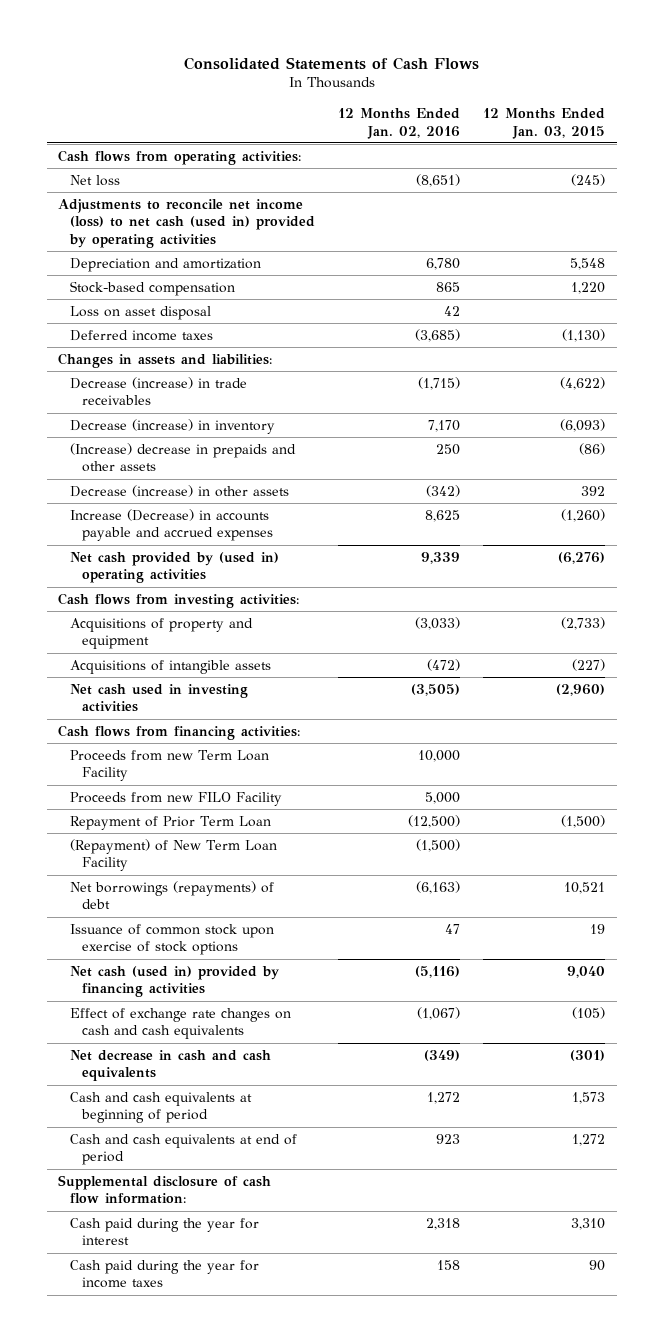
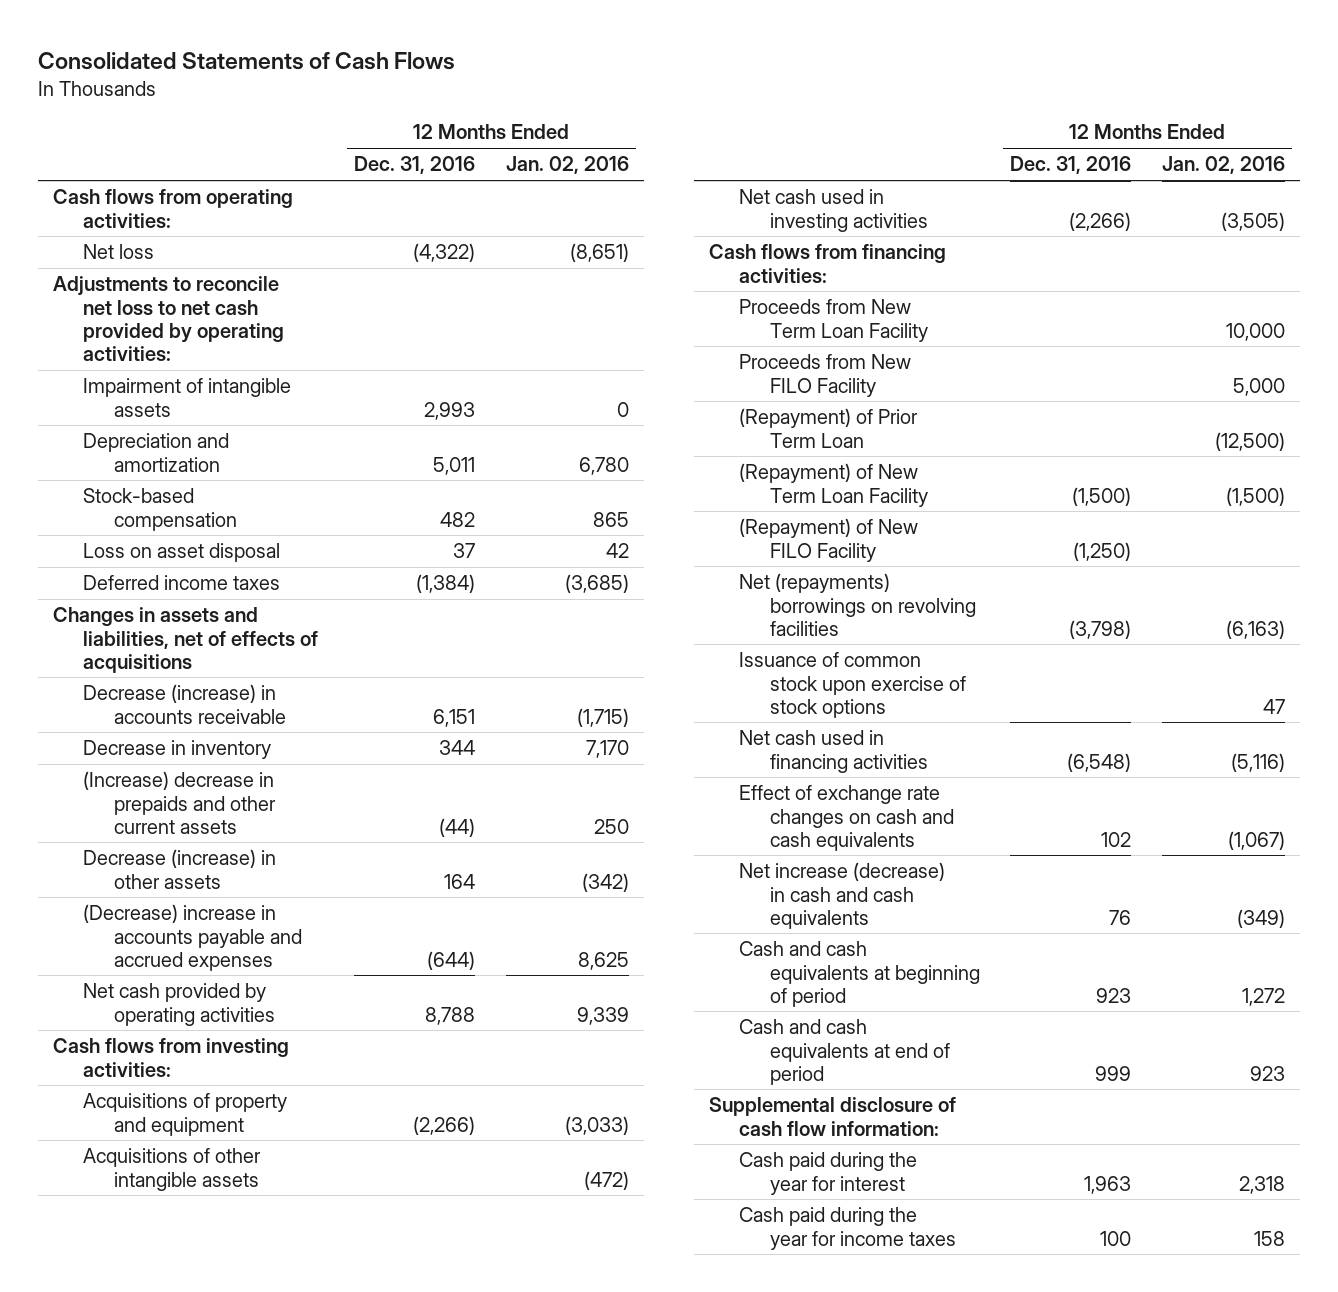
- | 12 Months Ended Jan. 02, 2016 | 12 Months Ended Jan. 03, 2015
+ | 12 Months Ended Dec. 31, 2016 | 12 Months Ended Jan. 02, 2016
- Adjustments to reconcile net income (loss) to net cash (used in) provided by operating activities
+ Adjustments to reconcile net loss to net cash provided by operating activities:
+ Impairment of intangible assets | 2,993 | 0
- Changes in assets and liabilities:
- Decrease (increase) in trade receivables | (1,715) | (4,622)
- Decrease (increase) in inventory | 7,170 | (6,093)
- (Increase) decrease in prepaids and other assets | 250 | (86)
+ Changes in assets and liabilities, net of effects of acquisitions
+ Decrease (increase) in accounts receivable | 6,151 | (1,715)
+ Decrease in inventory | 344 | 7,170
+ (Increase) decrease in prepaids and other current assets | (44) | 250
- Increase (Decrease) in accounts payable and accrued expenses | 8,625 | (1,260)
- Net cash provided by (used in) operating activities | 9,339 | (6,276)
+ (Decrease) increase in accounts payable and accrued expenses | (644) | 8,625
+ Net cash provided by operating activities | 8,788 | 9,339
- Acquisitions of intangible assets | (472) | (227)
+ Acquisitions of other intangible assets | | (472)
- Proceeds from new Term Loan Facility | 10,000 |
- Proceeds from new FILO Facility | 5,000 |
- Repayment of Prior Term Loan | (12,500) | (1,500)
+ Proceeds from New Term Loan Facility | | 10,000
+ Proceeds from New FILO Facility | | 5,000
+ (Repayment) of Prior Term Loan | | (12,500)
- Net borrowings (repayments) of debt | (6,163) | 10,521
+ (Repayment) of New FILO Facility | (1,250) |
+ Net (repayments) borrowings on revolving facilities | (3,798) | (6,163)
- Net cash (used in) provided by financing activities | (5,116) | 9,040
+ Net cash used in financing activities | (6,548) | (5,116)
- Net decrease in cash and cash equivalents | (349) | (301)
+ Net increase (decrease) in cash and cash equivalents | 76 | (349)

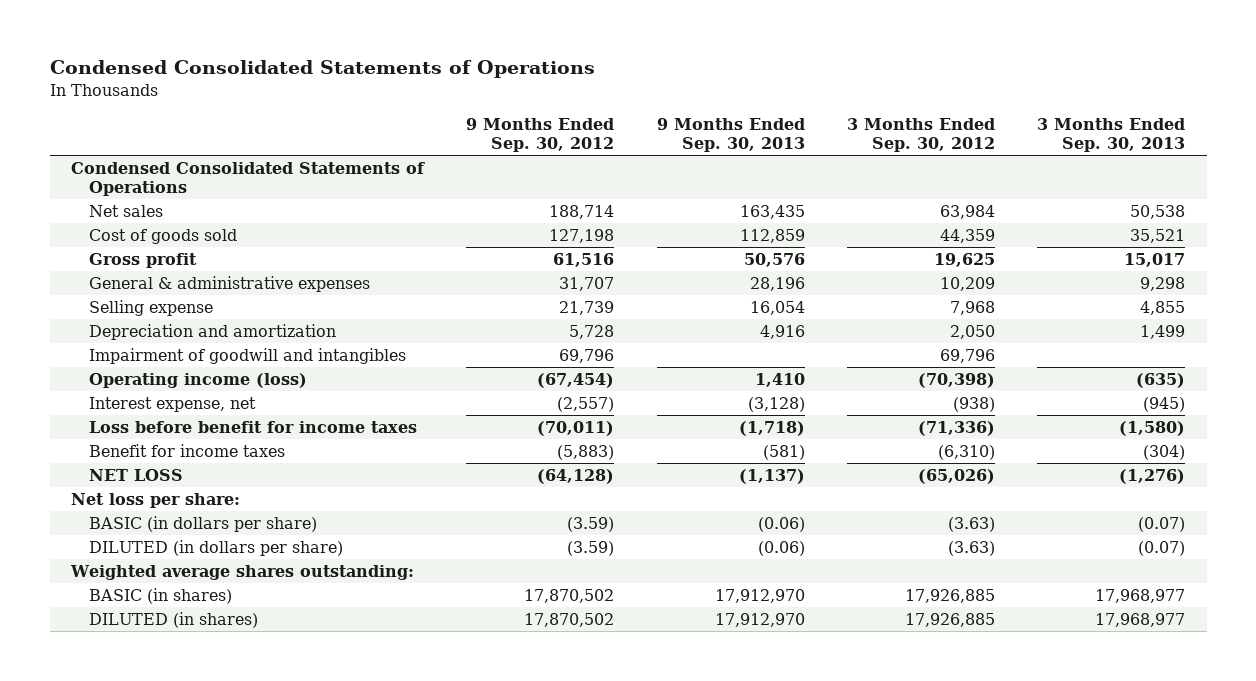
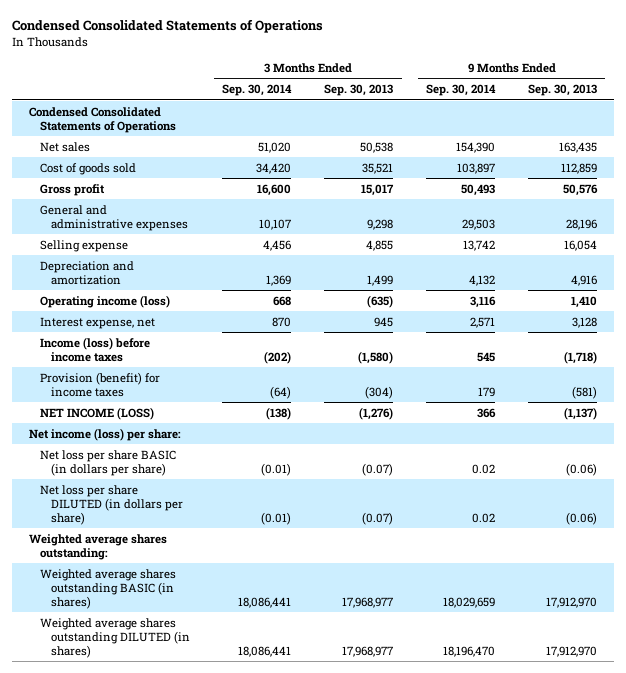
- | 9 Months Ended Sep. 30, 2012 | 9 Months Ended Sep. 30, 2013 | 3 Months Ended Sep. 30, 2012 | 3 Months Ended Sep. 30, 2013
+ | 3 Months Ended Sep. 30, 2014 | 3 Months Ended Sep. 30, 2013 | 9 Months Ended Sep. 30, 2014 | 9 Months Ended Sep. 30, 2013
- General & administrative expenses | 31,707 | 28,196 | 10,209 | 9,298
+ General and administrative expenses | 10,107 | 9,298 | 29,503 | 28,196
- Impairment of goodwill and intangibles | 69,796 | | 69,796 |
- Interest expense, net | (2,557) | (3,128) | (938) | (945)
- Loss before benefit for income taxes | (70,011) | (1,718) | (71,336) | (1,580)
- Benefit for income taxes | (5,883) | (581) | (6,310) | (304)
- NET LOSS | (64,128) | (1,137) | (65,026) | (1,276)
- Net loss per share:
- BASIC (in dollars per share) | (3.59) | (0.06) | (3.63) | (0.07)
- DILUTED (in dollars per share) | (3.59) | (0.06) | (3.63) | (0.07)
+ Interest expense, net | 870 | 945 | 2,571 | 3,128
+ Income (loss) before income taxes | (202) | (1,580) | 545 | (1,718)
+ Provision (benefit) for income taxes | (64) | (304) | 179 | (581)
+ NET INCOME (LOSS) | (138) | (1,276) | 366 | (1,137)
+ Net income (loss) per share:
+ Net loss per share BASIC (in dollars per share) | (0.01) | (0.07) | 0.02 | (0.06)
+ Net loss per share DILUTED (in dollars per share) | (0.01) | (0.07) | 0.02 | (0.06)
- BASIC (in shares) | 17,870,502 | 17,912,970 | 17,926,885 | 17,968,977
- DILUTED (in shares) | 17,870,502 | 17,912,970 | 17,926,885 | 17,968,977
+ Weighted average shares outstanding BASIC (in shares) | 18,086,441 | 17,968,977 | 18,029,659 | 17,912,970
+ Weighted average shares outstanding DILUTED (in shares) | 18,086,441 | 17,968,977 | 18,196,470 | 17,912,970

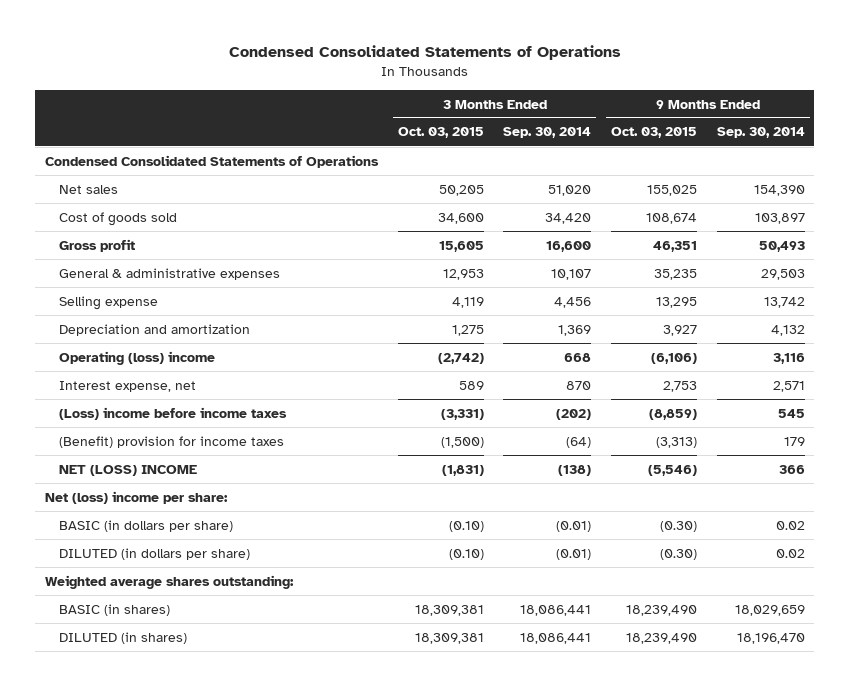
- | 3 Months Ended Sep. 30, 2014 | 3 Months Ended Sep. 30, 2013 | 9 Months Ended Sep. 30, 2014 | 9 Months Ended Sep. 30, 2013
+ | 3 Months Ended Oct. 03, 2015 | 3 Months Ended Sep. 30, 2014 | 9 Months Ended Oct. 03, 2015 | 9 Months Ended Sep. 30, 2014
- General and administrative expenses | 10,107 | 9,298 | 29,503 | 28,196
+ General & administrative expenses | 12,953 | 10,107 | 35,235 | 29,503
- Operating income (loss) | 668 | (635) | 3,116 | 1,410
+ Operating (loss) income | (2,742) | 668 | (6,106) | 3,116
- Income (loss) before income taxes | (202) | (1,580) | 545 | (1,718)
- Provision (benefit) for income taxes | (64) | (304) | 179 | (581)
- NET INCOME (LOSS) | (138) | (1,276) | 366 | (1,137)
- Net income (loss) per share:
- Net loss per share BASIC (in dollars per share) | (0.01) | (0.07) | 0.02 | (0.06)
- Net loss per share DILUTED (in dollars per share) | (0.01) | (0.07) | 0.02 | (0.06)
+ (Loss) income before income taxes | (3,331) | (202) | (8,859) | 545
+ (Benefit) provision for income taxes | (1,500) | (64) | (3,313) | 179
+ NET (LOSS) INCOME | (1,831) | (138) | (5,546) | 366
+ Net (loss) income per share:
+ BASIC (in dollars per share) | (0.10) | (0.01) | (0.30) | 0.02
+ DILUTED (in dollars per share) | (0.10) | (0.01) | (0.30) | 0.02
- Weighted average shares outstanding BASIC (in shares) | 18,086,441 | 17,968,977 | 18,029,659 | 17,912,970
- Weighted average shares outstanding DILUTED (in shares) | 18,086,441 | 17,968,977 | 18,196,470 | 17,912,970
+ BASIC (in shares) | 18,309,381 | 18,086,441 | 18,239,490 | 18,029,659
+ DILUTED (in shares) | 18,309,381 | 18,086,441 | 18,239,490 | 18,196,470

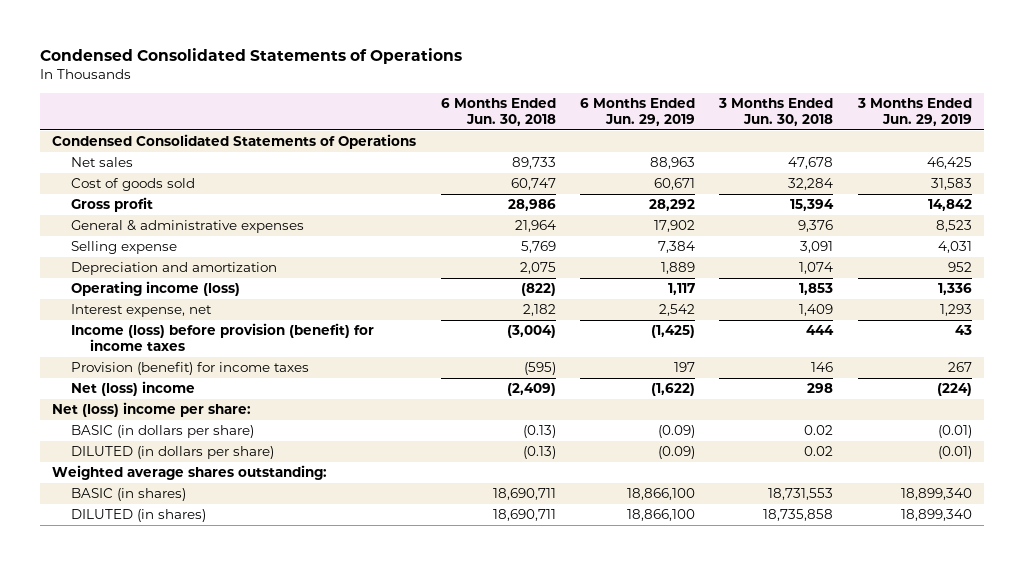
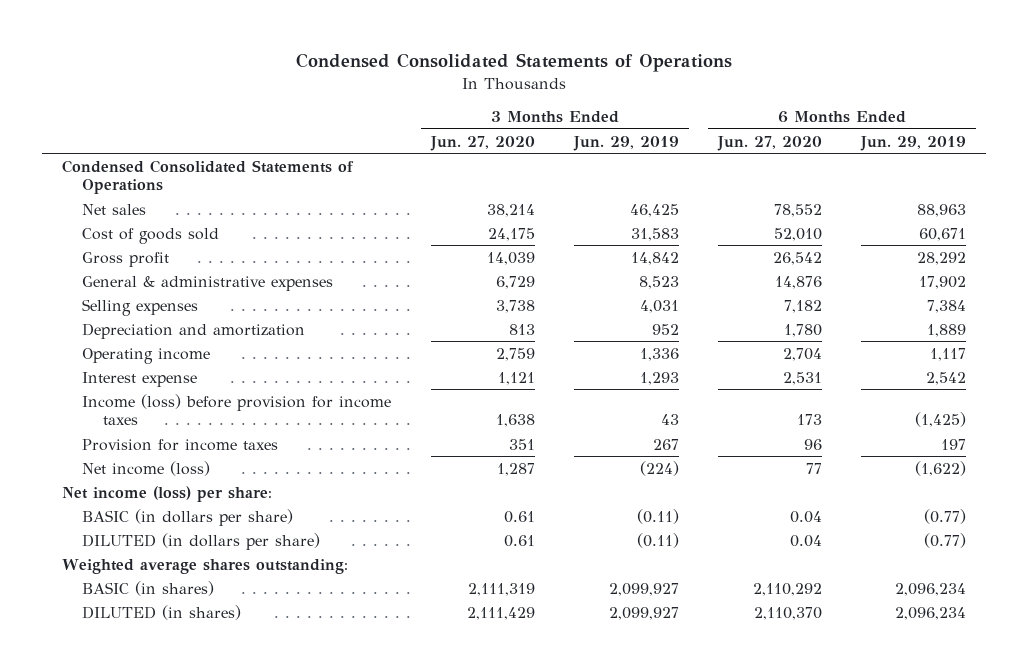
- | 6 Months Ended Jun. 30, 2018 | 6 Months Ended Jun. 29, 2019 | 3 Months Ended Jun. 30, 2018 | 3 Months Ended Jun. 29, 2019
+ | 3 Months Ended Jun. 27, 2020 | 3 Months Ended Jun. 29, 2019 | 6 Months Ended Jun. 27, 2020 | 6 Months Ended Jun. 29, 2019
- Selling expense | 5,769 | 7,384 | 3,091 | 4,031
+ Selling expenses | 3,738 | 4,031 | 7,182 | 7,384
- Operating income (loss) | (822) | 1,117 | 1,853 | 1,336
- Interest expense, net | 2,182 | 2,542 | 1,409 | 1,293
- Income (loss) before provision (benefit) for income taxes | (3,004) | (1,425) | 444 | 43
- Provision (benefit) for income taxes | (595) | 197 | 146 | 267
- Net (loss) income | (2,409) | (1,622) | 298 | (224)
- Net (loss) income per share:
- BASIC (in dollars per share) | (0.13) | (0.09) | 0.02 | (0.01)
- DILUTED (in dollars per share) | (0.13) | (0.09) | 0.02 | (0.01)
+ Operating income | 2,759 | 1,336 | 2,704 | 1,117
+ Interest expense | 1,121 | 1,293 | 2,531 | 2,542
+ Income (loss) before provision for income taxes | 1,638 | 43 | 173 | (1,425)
+ Provision for income taxes | 351 | 267 | 96 | 197
+ Net income (loss) | 1,287 | (224) | 77 | (1,622)
+ Net income (loss) per share:
+ BASIC (in dollars per share) | 0.61 | (0.11) | 0.04 | (0.77)
+ DILUTED (in dollars per share) | 0.61 | (0.11) | 0.04 | (0.77)
- BASIC (in shares) | 18,690,711 | 18,866,100 | 18,731,553 | 18,899,340
- DILUTED (in shares) | 18,690,711 | 18,866,100 | 18,735,858 | 18,899,340
+ BASIC (in shares) | 2,111,319 | 2,099,927 | 2,110,292 | 2,096,234
+ DILUTED (in shares) | 2,111,429 | 2,099,927 | 2,110,370 | 2,096,234

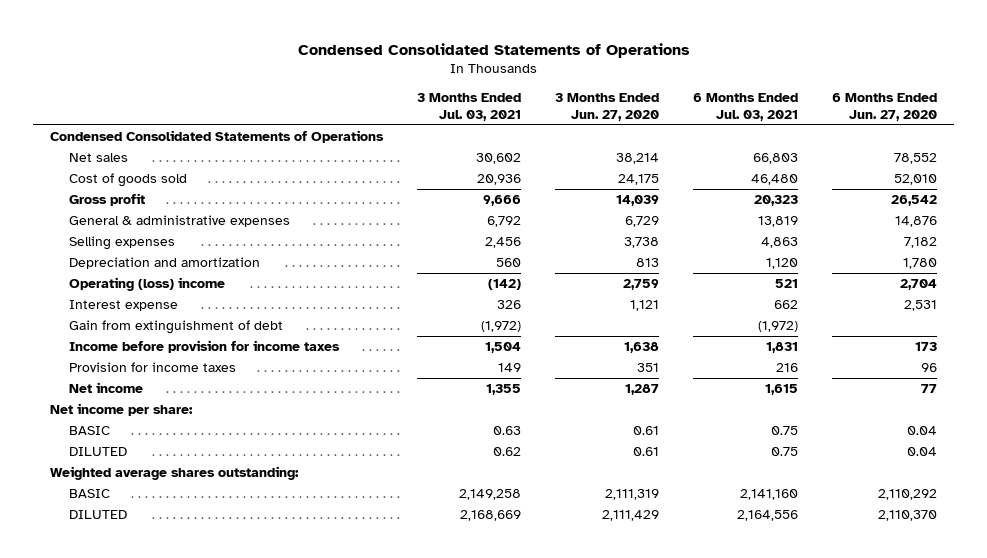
- | 3 Months Ended Jun. 27, 2020 | 3 Months Ended Jun. 29, 2019 | 6 Months Ended Jun. 27, 2020 | 6 Months Ended Jun. 29, 2019
+ | 3 Months Ended Jul. 03, 2021 | 3 Months Ended Jun. 27, 2020 | 6 Months Ended Jul. 03, 2021 | 6 Months Ended Jun. 27, 2020
- Operating income | 2,759 | 1,336 | 2,704 | 1,117
+ Operating (loss) income | (142) | 2,759 | 521 | 2,704
- Income (loss) before provision for income taxes | 1,638 | 43 | 173 | (1,425)
+ Gain from extinguishment of debt | (1,972) | | (1,972) |
+ Income before provision for income taxes | 1,504 | 1,638 | 1,831 | 173
- Net income (loss) | 1,287 | (224) | 77 | (1,622)
- Net income (loss) per share:
- BASIC (in dollars per share) | 0.61 | (0.11) | 0.04 | (0.77)
- DILUTED (in dollars per share) | 0.61 | (0.11) | 0.04 | (0.77)
+ Net income | 1,355 | 1,287 | 1,615 | 77
+ Net income per share:
+ BASIC | 0.63 | 0.61 | 0.75 | 0.04
+ DILUTED | 0.62 | 0.61 | 0.75 | 0.04
- BASIC (in shares) | 2,111,319 | 2,099,927 | 2,110,292 | 2,096,234
- DILUTED (in shares) | 2,111,429 | 2,099,927 | 2,110,370 | 2,096,234
+ BASIC | 2,149,258 | 2,111,319 | 2,141,160 | 2,110,292
+ DILUTED | 2,168,669 | 2,111,429 | 2,164,556 | 2,110,370

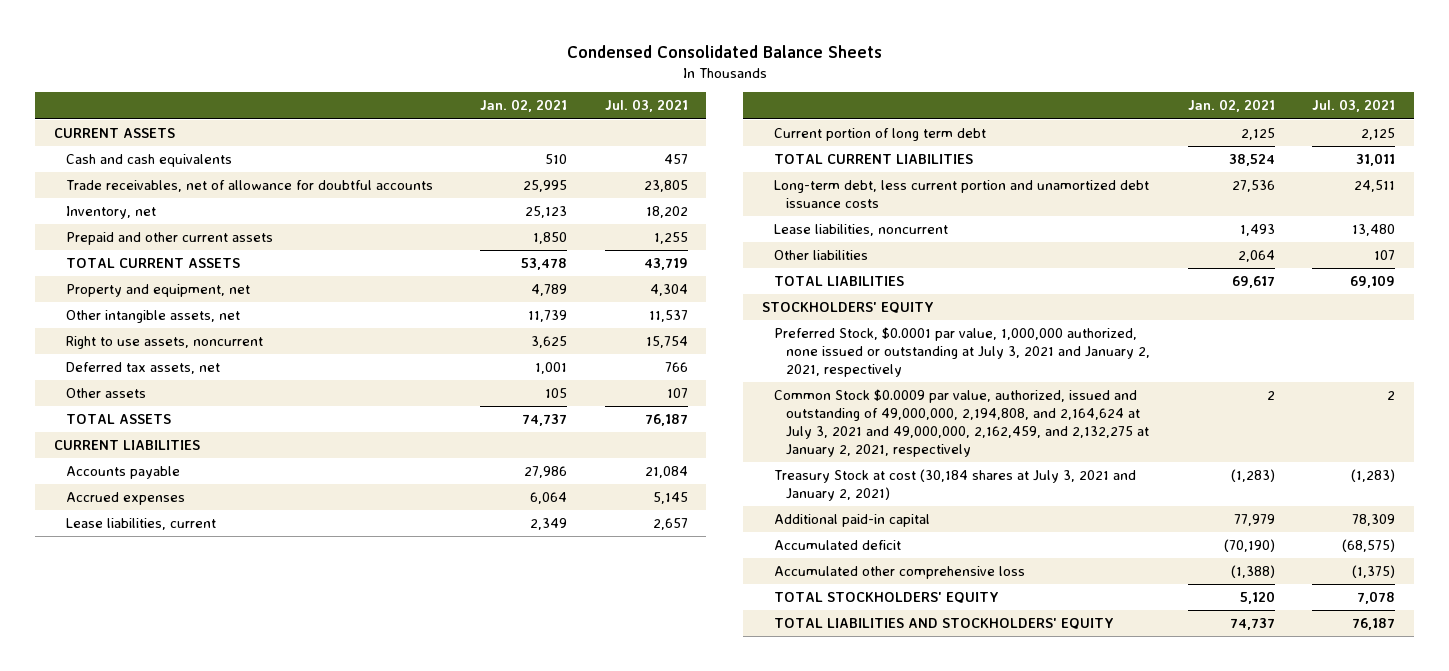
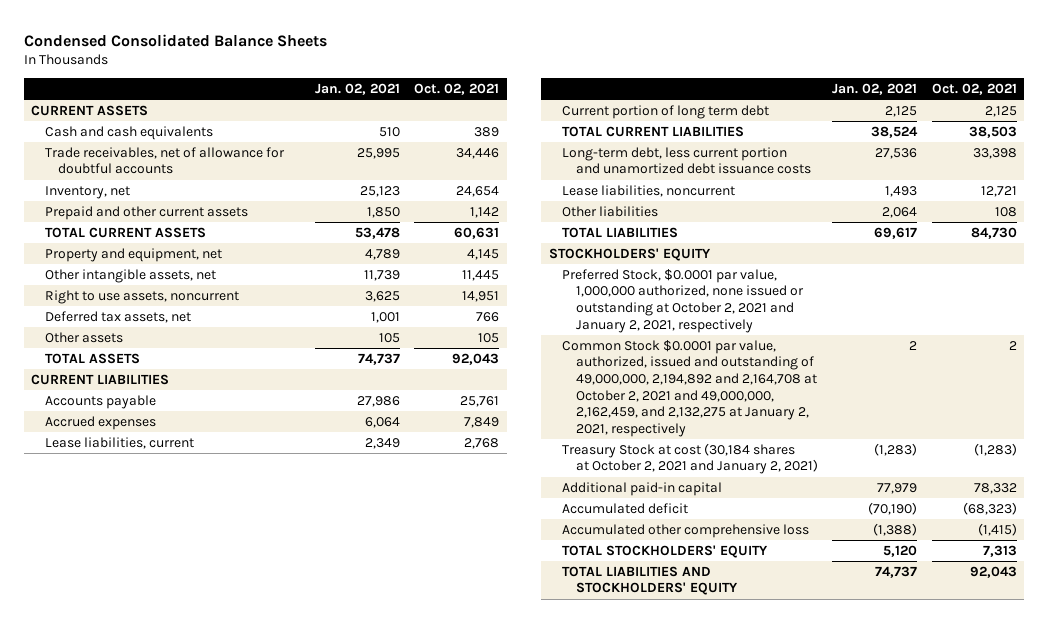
- | Jan. 02, 2021 | Jul. 03, 2021
+ | Jan. 02, 2021 | Oct. 02, 2021
- Preferred Stock, $0.0001 par value, 1,000,000 authorized, none issued or outstanding at July 3, 2021 and January 2, 2021, respectively
- Common Stock $0.0009 par value, authorized, issued and outstanding of 49,000,000, 2,194,808, and 2,164,624 at July 3, 2021 and 49,000,000, 2,162,459, and 2,132,275 at January 2, 2021, respectively | 2 | 2
- Treasury Stock at cost (30,184 shares at July 3, 2021 and January 2, 2021) | (1,283) | (1,283)
+ Preferred Stock, $0.0001 par value, 1,000,000 authorized, none issued or outstanding at October 2, 2021 and January 2, 2021, respectively
+ Common Stock $0.0001 par value, authorized, issued and outstanding of 49,000,000, 2,194,892 and 2,164,708 at October 2, 2021 and 49,000,000, 2,162,459, and 2,132,275 at January 2, 2021, respectively | 2 | 2
+ Treasury Stock at cost (30,184 shares at October 2, 2021 and January 2, 2021) | (1,283) | (1,283)

